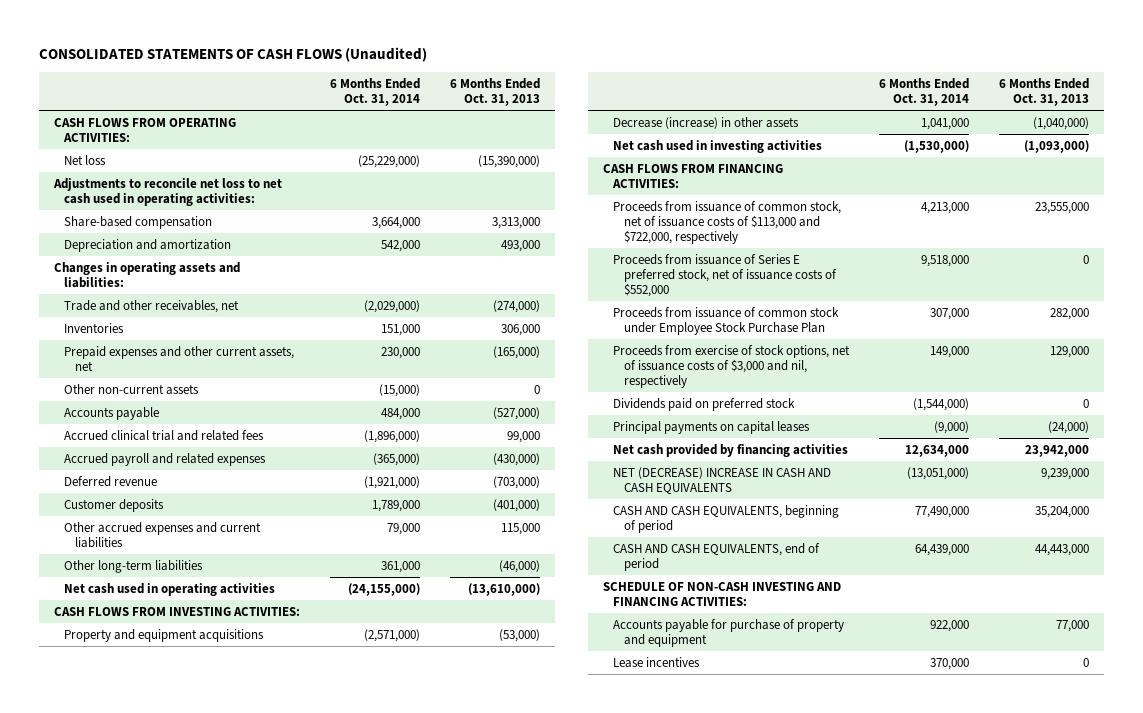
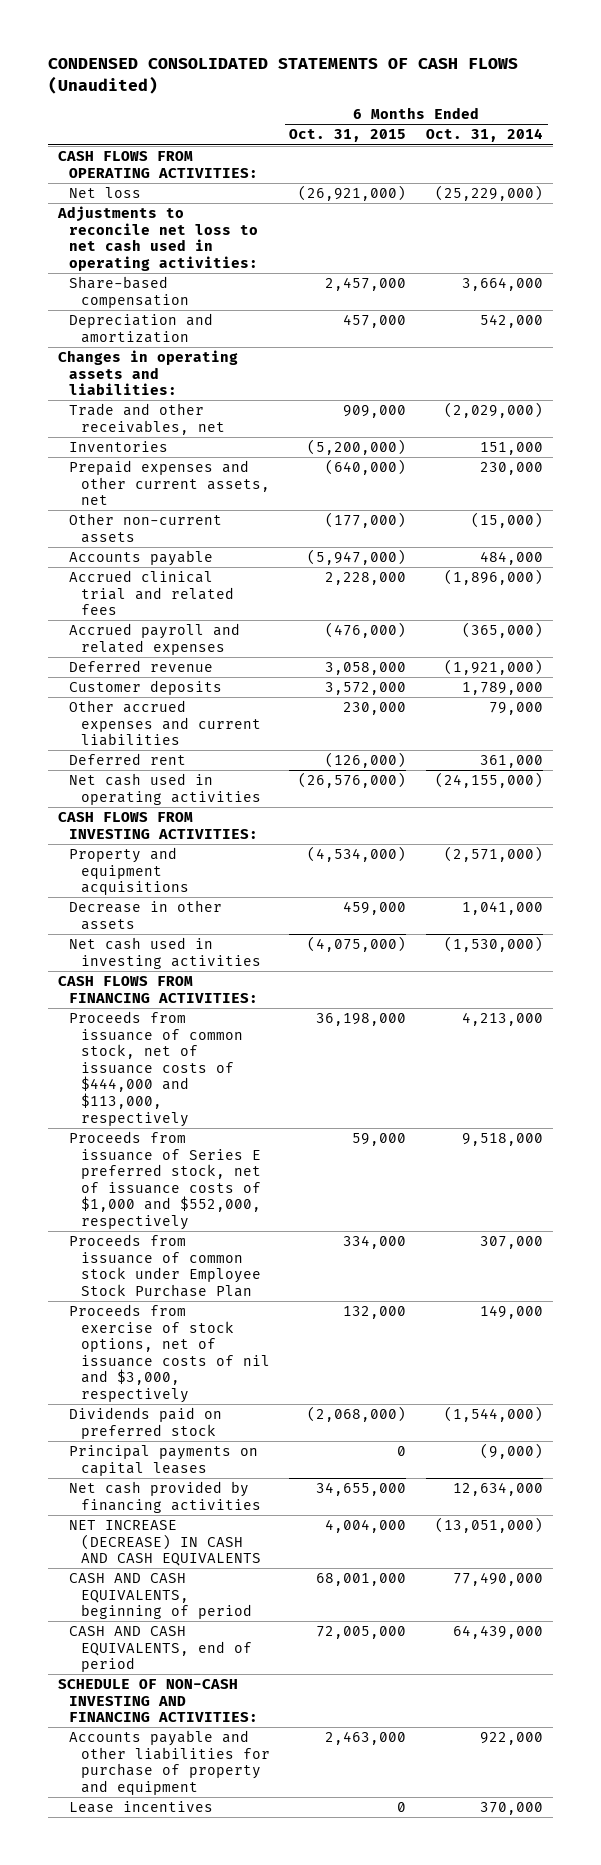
- CONSOLIDATED STATEMENTS OF CASH FLOWS (Unaudited)
+ CONDENSED CONSOLIDATED STATEMENTS OF CASH FLOWS (Unaudited)
- | 6 Months Ended Oct. 31, 2014 | 6 Months Ended Oct. 31, 2013
+ | 6 Months Ended Oct. 31, 2015 | 6 Months Ended Oct. 31, 2014
- Other long-term liabilities | 361,000 | (46,000)
+ Deferred rent | (126,000) | 361,000
- Decrease (increase) in other assets | 1,041,000 | (1,040,000)
+ Decrease in other assets | 459,000 | 1,041,000
- Proceeds from issuance of common stock, net of issuance costs of $113,000 and $722,000, respectively | 4,213,000 | 23,555,000
- Proceeds from issuance of Series E preferred stock, net of issuance costs of $552,000 | 9,518,000 | 0
+ Proceeds from issuance of common stock, net of issuance costs of $444,000 and $113,000, respectively | 36,198,000 | 4,213,000
+ Proceeds from issuance of Series E preferred stock, net of issuance costs of $1,000 and $552,000, respectively | 59,000 | 9,518,000
- Proceeds from exercise of stock options, net of issuance costs of $3,000 and nil, respectively | 149,000 | 129,000
+ Proceeds from exercise of stock options, net of issuance costs of nil and $3,000, respectively | 132,000 | 149,000
- NET (DECREASE) INCREASE IN CASH AND CASH EQUIVALENTS | (13,051,000) | 9,239,000
+ NET INCREASE (DECREASE) IN CASH AND CASH EQUIVALENTS | 4,004,000 | (13,051,000)
- Accounts payable for purchase of property and equipment | 922,000 | 77,000
+ Accounts payable and other liabilities for purchase of property and equipment | 2,463,000 | 922,000

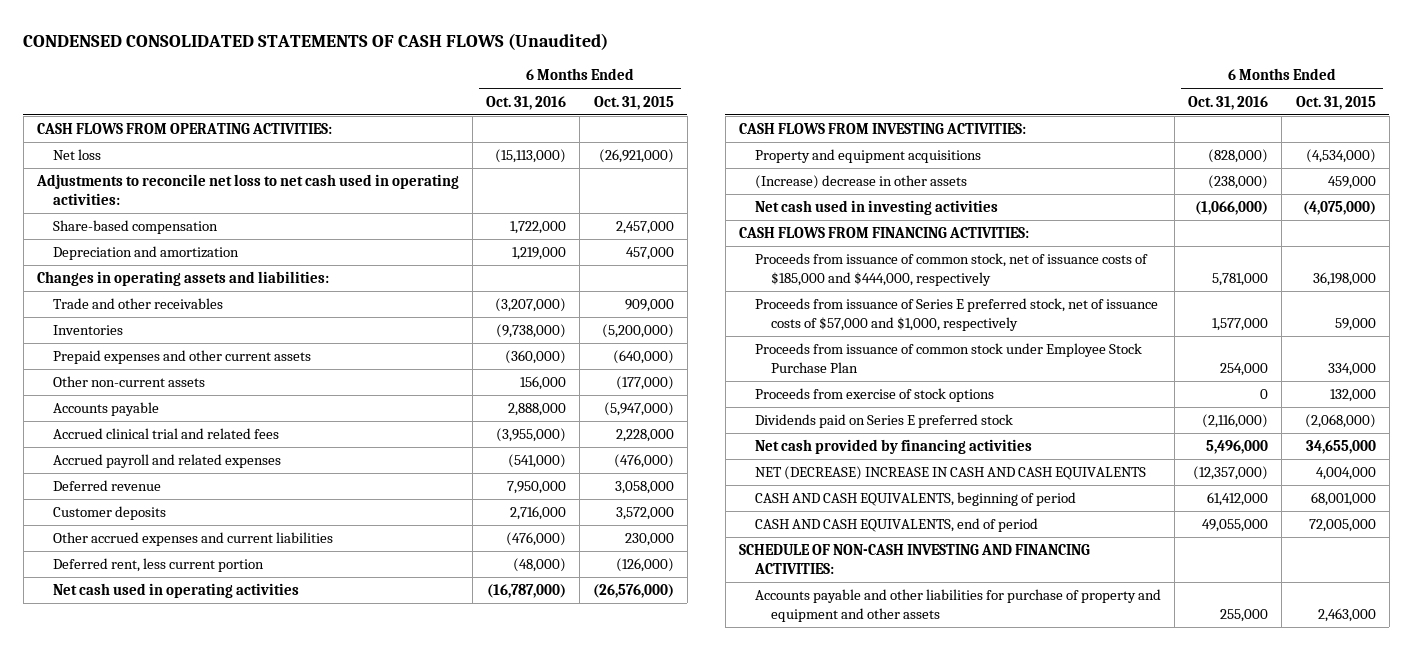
- | 6 Months Ended Oct. 31, 2015 | 6 Months Ended Oct. 31, 2014
+ | 6 Months Ended Oct. 31, 2016 | 6 Months Ended Oct. 31, 2015
- Trade and other receivables, net | 909,000 | (2,029,000)
+ Trade and other receivables | (3,207,000) | 909,000
- Prepaid expenses and other current assets, net | (640,000) | 230,000
+ Prepaid expenses and other current assets | (360,000) | (640,000)
- Deferred rent | (126,000) | 361,000
+ Deferred rent, less current portion | (48,000) | (126,000)
- Decrease in other assets | 459,000 | 1,041,000
+ (Increase) decrease in other assets | (238,000) | 459,000
- Proceeds from issuance of common stock, net of issuance costs of $444,000 and $113,000, respectively | 36,198,000 | 4,213,000
- Proceeds from issuance of Series E preferred stock, net of issuance costs of $1,000 and $552,000, respectively | 59,000 | 9,518,000
+ Proceeds from issuance of common stock, net of issuance costs of $185,000 and $444,000, respectively | 5,781,000 | 36,198,000
+ Proceeds from issuance of Series E preferred stock, net of issuance costs of $57,000 and $1,000, respectively | 1,577,000 | 59,000
- Proceeds from exercise of stock options, net of issuance costs of nil and $3,000, respectively | 132,000 | 149,000
- Dividends paid on preferred stock | (2,068,000) | (1,544,000)
- Principal payments on capital leases | 0 | (9,000)
+ Proceeds from exercise of stock options | 0 | 132,000
+ Dividends paid on Series E preferred stock | (2,116,000) | (2,068,000)
- NET INCREASE (DECREASE) IN CASH AND CASH EQUIVALENTS | 4,004,000 | (13,051,000)
+ NET (DECREASE) INCREASE IN CASH AND CASH EQUIVALENTS | (12,357,000) | 4,004,000
- Accounts payable and other liabilities for purchase of property and equipment | 2,463,000 | 922,000
- Lease incentives | 0 | 370,000
+ Accounts payable and other liabilities for purchase of property and equipment and other assets | 255,000 | 2,463,000

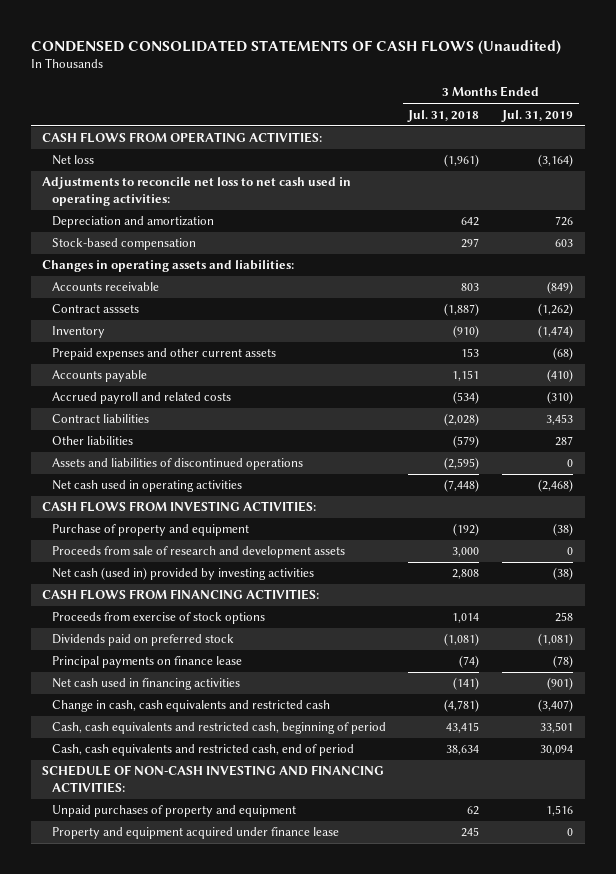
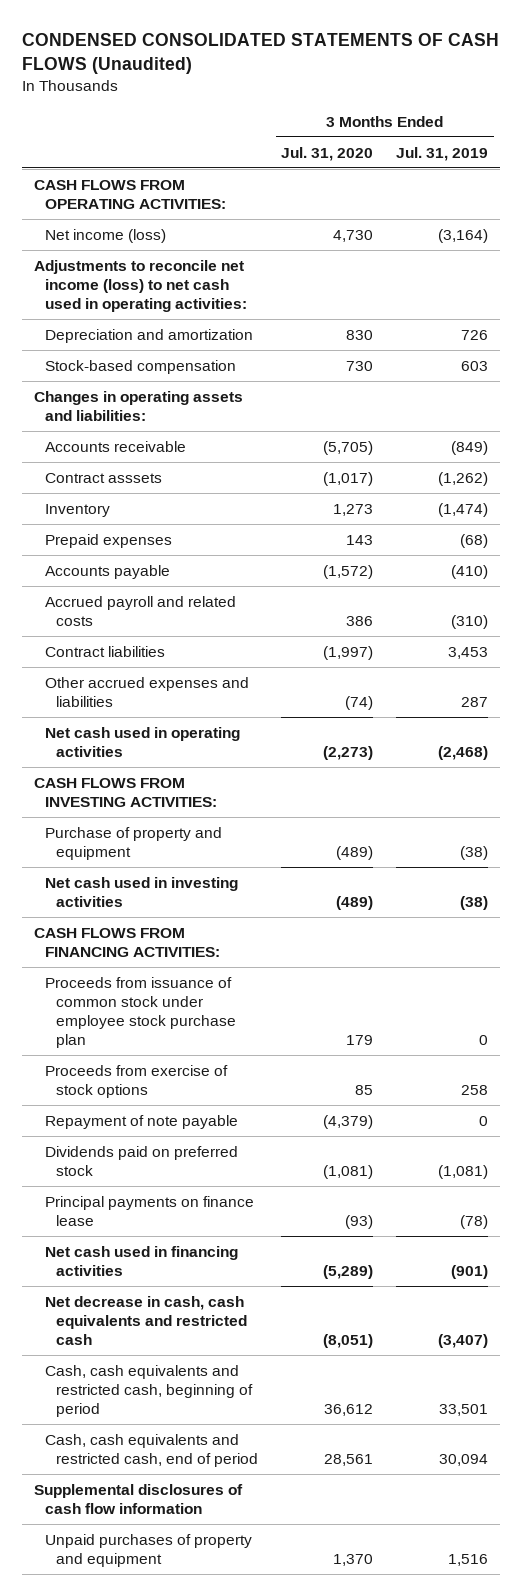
- | 3 Months Ended Jul. 31, 2018 | 3 Months Ended Jul. 31, 2019
+ | 3 Months Ended Jul. 31, 2020 | 3 Months Ended Jul. 31, 2019
- Net loss | (1,961) | (3,164)
- Adjustments to reconcile net loss to net cash used in operating activities:
+ Net income (loss) | 4,730 | (3,164)
+ Adjustments to reconcile net income (loss) to net cash used in operating activities:
- Prepaid expenses and other current assets | 153 | (68)
+ Prepaid expenses | 143 | (68)
- Other liabilities | (579) | 287
- Assets and liabilities of discontinued operations | (2,595) | 0
+ Other accrued expenses and liabilities | (74) | 287
- Proceeds from sale of research and development assets | 3,000 | 0
- Net cash (used in) provided by investing activities | 2,808 | (38)
+ Net cash used in investing activities | (489) | (38)
+ Proceeds from issuance of common stock under employee stock purchase plan | 179 | 0
+ Repayment of note payable | (4,379) | 0
- Change in cash, cash equivalents and restricted cash | (4,781) | (3,407)
+ Net decrease in cash, cash equivalents and restricted cash | (8,051) | (3,407)
- SCHEDULE OF NON-CASH INVESTING AND FINANCING ACTIVITIES:
+ Supplemental disclosures of cash flow information
- Property and equipment acquired under finance lease | 245 | 0

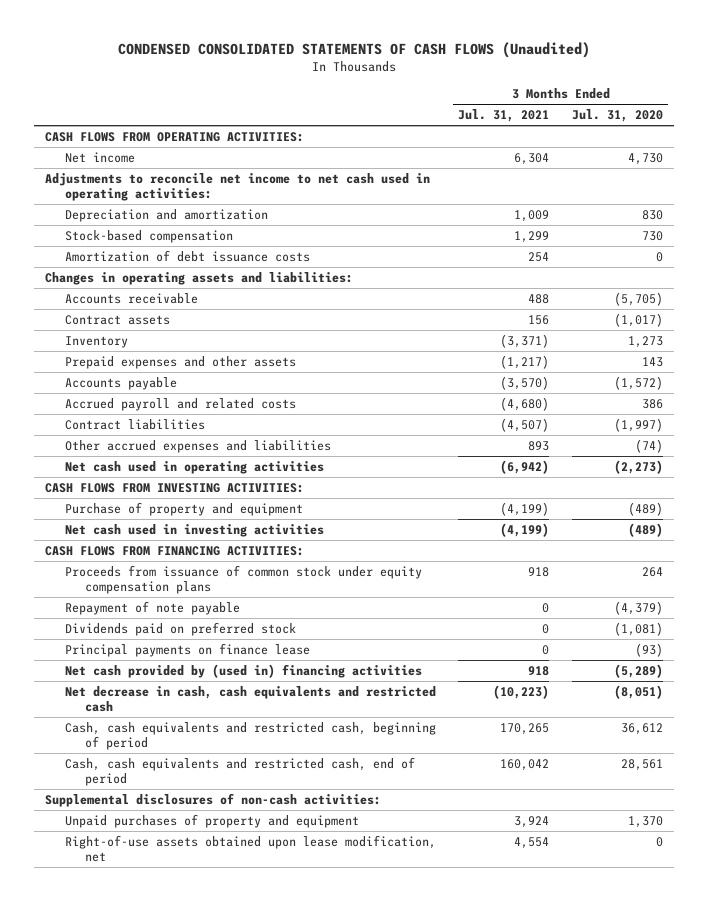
- | 3 Months Ended Jul. 31, 2020 | 3 Months Ended Jul. 31, 2019
+ | 3 Months Ended Jul. 31, 2021 | 3 Months Ended Jul. 31, 2020
- Net income (loss) | 4,730 | (3,164)
- Adjustments to reconcile net income (loss) to net cash used in operating activities:
+ Net income | 6,304 | 4,730
+ Adjustments to reconcile net income to net cash used in operating activities:
+ Amortization of debt issuance costs | 254 | 0
- Contract asssets | (1,017) | (1,262)
+ Contract assets | 156 | (1,017)
- Prepaid expenses | 143 | (68)
+ Prepaid expenses and other assets | (1,217) | 143
- Proceeds from issuance of common stock under employee stock purchase plan | 179 | 0
- Proceeds from exercise of stock options | 85 | 258
+ Proceeds from issuance of common stock under equity compensation plans | 918 | 264
- Net cash used in financing activities | (5,289) | (901)
+ Net cash provided by (used in) financing activities | 918 | (5,289)
- Supplemental disclosures of cash flow information
+ Supplemental disclosures of non-cash activities:
+ Right-of-use assets obtained upon lease modification, net | 4,554 | 0

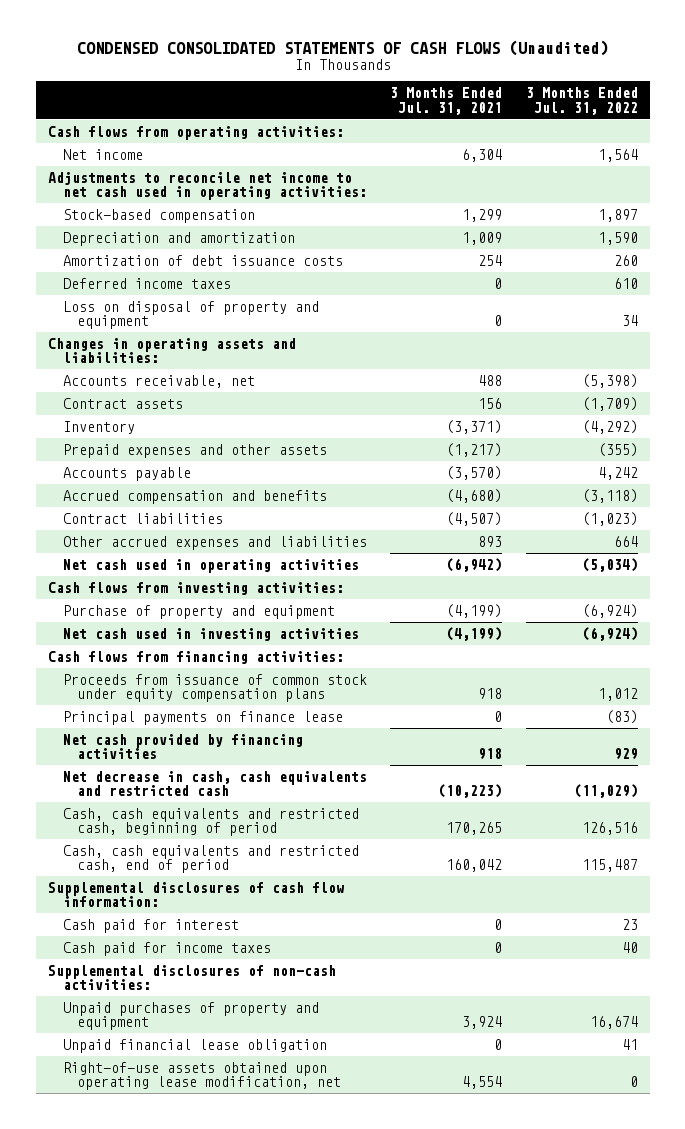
- | 3 Months Ended Jul. 31, 2021 | 3 Months Ended Jul. 31, 2020
+ | 3 Months Ended Jul. 31, 2021 | 3 Months Ended Jul. 31, 2022
- CASH FLOWS FROM OPERATING ACTIVITIES:
+ Cash flows from operating activities:
moved down: Depreciation and amortization | 1,009 | 1,590
+ Deferred income taxes | 0 | 610
+ Loss on disposal of property and equipment | 0 | 34
- Accounts receivable | 488 | (5,705)
+ Accounts receivable, net | 488 | (5,398)
- Accrued payroll and related costs | (4,680) | 386
+ Accrued compensation and benefits | (4,680) | (3,118)
- CASH FLOWS FROM INVESTING ACTIVITIES:
+ Cash flows from investing activities:
- CASH FLOWS FROM FINANCING ACTIVITIES:
+ Cash flows from financing activities:
- Repayment of note payable | 0 | (4,379)
- Dividends paid on preferred stock | 0 | (1,081)
- Net cash provided by (used in) financing activities | 918 | (5,289)
+ Net cash provided by financing activities | 918 | 929
+ Supplemental disclosures of cash flow information:
+ Cash paid for interest | 0 | 23
+ Cash paid for income taxes | 0 | 40
- Right-of-use assets obtained upon lease modification, net | 4,554 | 0
+ Unpaid financial lease obligation | 0 | 41
+ Right-of-use assets obtained upon operating lease modification, net | 4,554 | 0

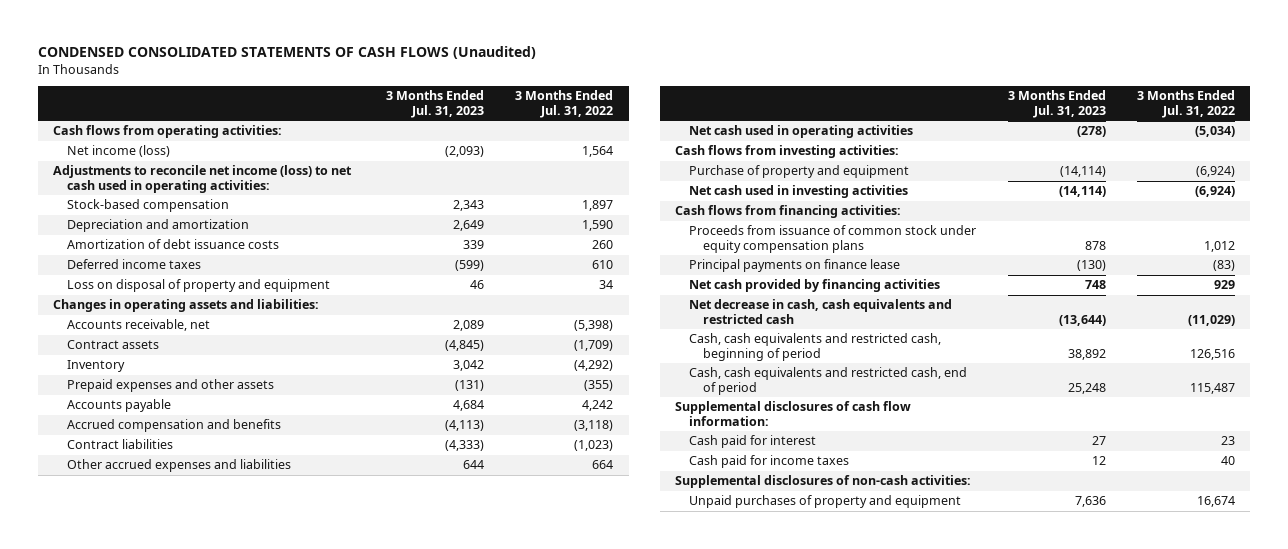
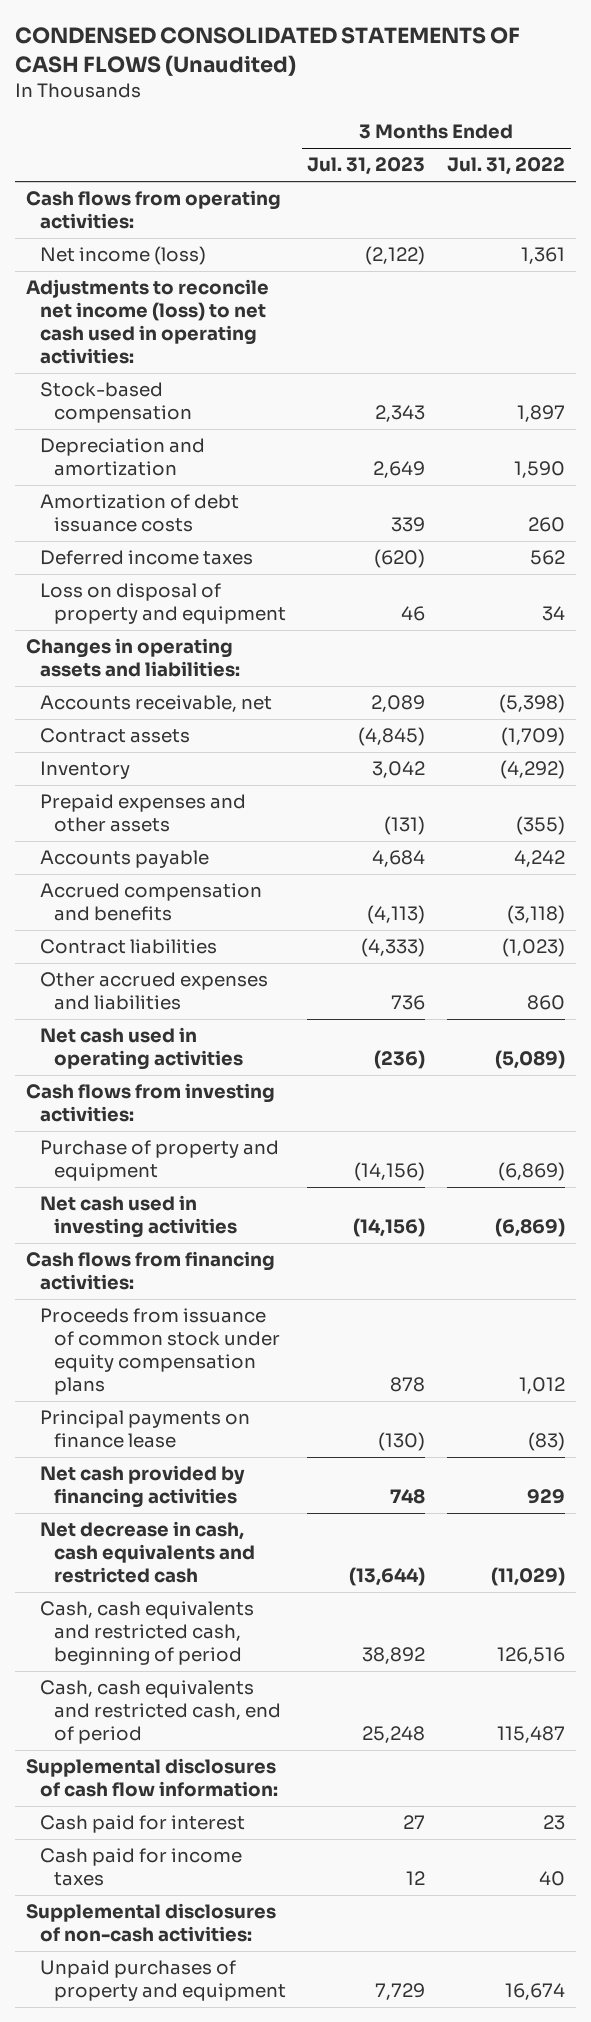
- Net income (loss) | (2,093) | 1,564
+ Net income (loss) | (2,122) | 1,361
- Deferred income taxes | (599) | 610
+ Deferred income taxes | (620) | 562
- Other accrued expenses and liabilities | 644 | 664
- Net cash used in operating activities | (278) | (5,034)
+ Other accrued expenses and liabilities | 736 | 860
+ Net cash used in operating activities | (236) | (5,089)
- Purchase of property and equipment | (14,114) | (6,924)
- Net cash used in investing activities | (14,114) | (6,924)
+ Purchase of property and equipment | (14,156) | (6,869)
+ Net cash used in investing activities | (14,156) | (6,869)
- Unpaid purchases of property and equipment | 7,636 | 16,674
+ Unpaid purchases of property and equipment | 7,729 | 16,674

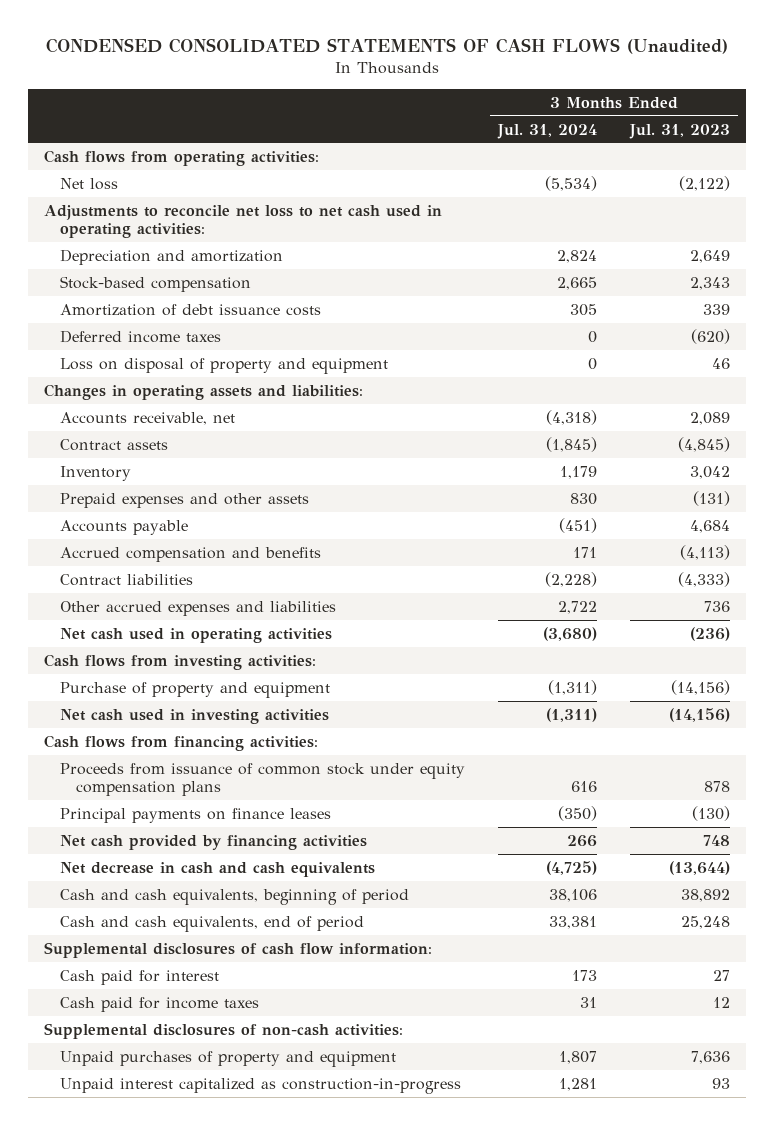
- | 3 Months Ended Jul. 31, 2023 | 3 Months Ended Jul. 31, 2022
+ | 3 Months Ended Jul. 31, 2024 | 3 Months Ended Jul. 31, 2023
- Net income (loss) | (2,122) | 1,361
- Adjustments to reconcile net income (loss) to net cash used in operating activities:
+ Net loss | (5,534) | (2,122)
+ Adjustments to reconcile net loss to net cash used in operating activities:
moved down: Stock-based compensation | 2,665 | 2,343
- Principal payments on finance lease | (130) | (83)
+ Principal payments on finance leases | (350) | (130)
- Net decrease in cash, cash equivalents and restricted cash | (13,644) | (11,029)
- Cash, cash equivalents and restricted cash, beginning of period | 38,892 | 126,516
- Cash, cash equivalents and restricted cash, end of period | 25,248 | 115,487
+ Net decrease in cash and cash equivalents | (4,725) | (13,644)
+ Cash and cash equivalents, beginning of period | 38,106 | 38,892
+ Cash and cash equivalents, end of period | 33,381 | 25,248
- Unpaid purchases of property and equipment | 7,729 | 16,674
+ Unpaid purchases of property and equipment | 1,807 | 7,636
+ Unpaid interest capitalized as construction-in-progress | 1,281 | 93

